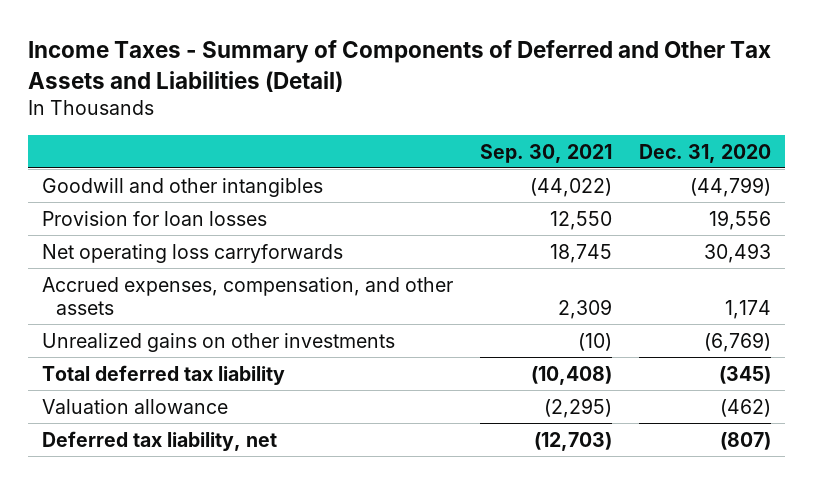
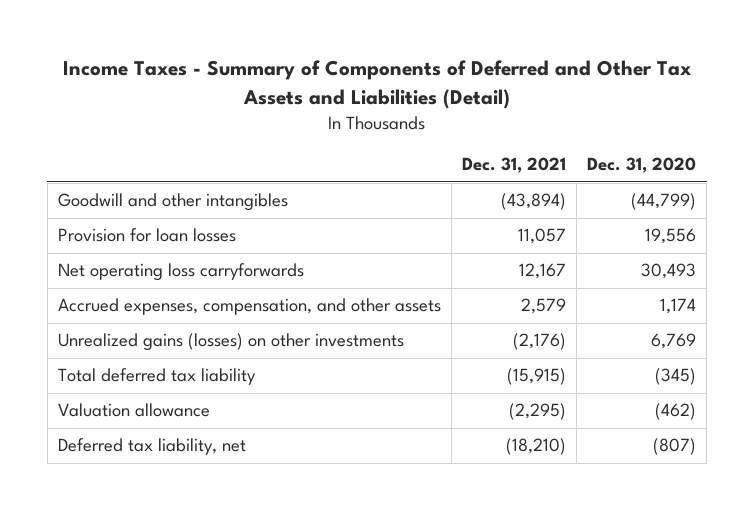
- | Sep. 30, 2021 | Dec. 31, 2020
+ | Dec. 31, 2021 | Dec. 31, 2020
- Unrealized gains on other investments | (10) | (6,769)
+ Unrealized gains (losses) on other investments | (2,176) | 6,769

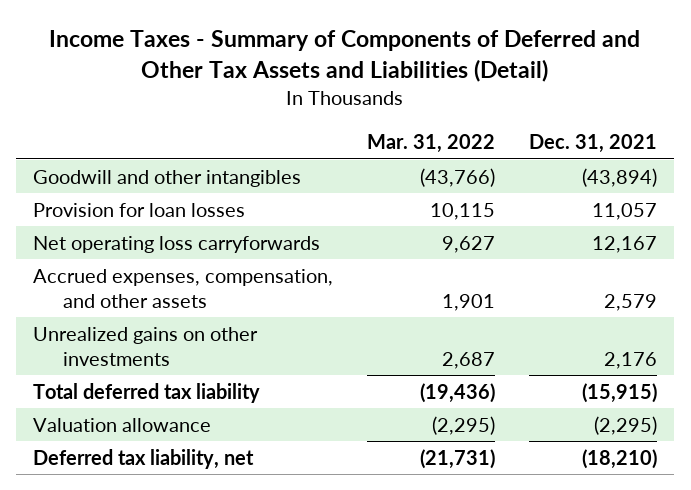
- | Dec. 31, 2021 | Dec. 31, 2020
+ | Mar. 31, 2022 | Dec. 31, 2021
- Unrealized gains (losses) on other investments | (2,176) | 6,769
+ Unrealized gains on other investments | 2,687 | 2,176

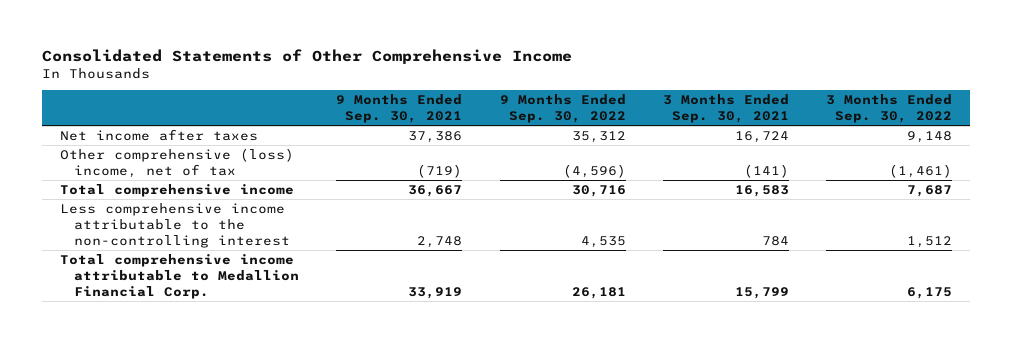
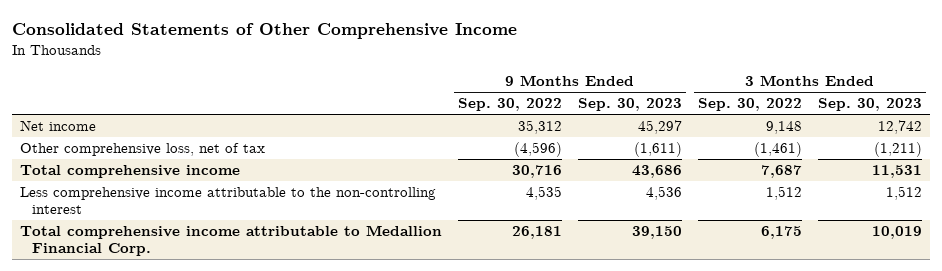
- | 9 Months Ended Sep. 30, 2021 | 9 Months Ended Sep. 30, 2022 | 3 Months Ended Sep. 30, 2021 | 3 Months Ended Sep. 30, 2022
+ | 9 Months Ended Sep. 30, 2022 | 9 Months Ended Sep. 30, 2023 | 3 Months Ended Sep. 30, 2022 | 3 Months Ended Sep. 30, 2023
- Net income after taxes | 37,386 | 35,312 | 16,724 | 9,148
- Other comprehensive (loss) income, net of tax | (719) | (4,596) | (141) | (1,461)
+ Net income | 35,312 | 45,297 | 9,148 | 12,742
+ Other comprehensive loss, net of tax | (4,596) | (1,611) | (1,461) | (1,211)

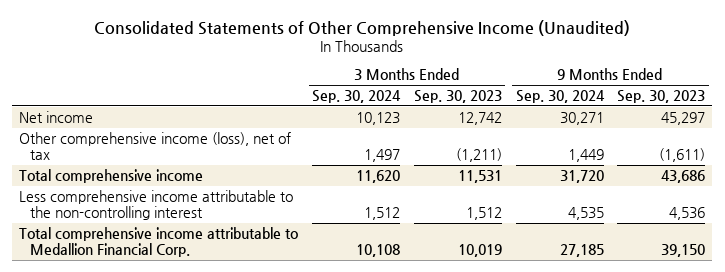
- Consolidated Statements of Other Comprehensive Income
+ Consolidated Statements of Other Comprehensive Income (Unaudited)
- | 9 Months Ended Sep. 30, 2022 | 9 Months Ended Sep. 30, 2023 | 3 Months Ended Sep. 30, 2022 | 3 Months Ended Sep. 30, 2023
+ | 3 Months Ended Sep. 30, 2024 | 3 Months Ended Sep. 30, 2023 | 9 Months Ended Sep. 30, 2024 | 9 Months Ended Sep. 30, 2023
- Other comprehensive loss, net of tax | (4,596) | (1,611) | (1,461) | (1,211)
+ Other comprehensive income (loss), net of tax | 1,497 | (1,211) | 1,449 | (1,611)

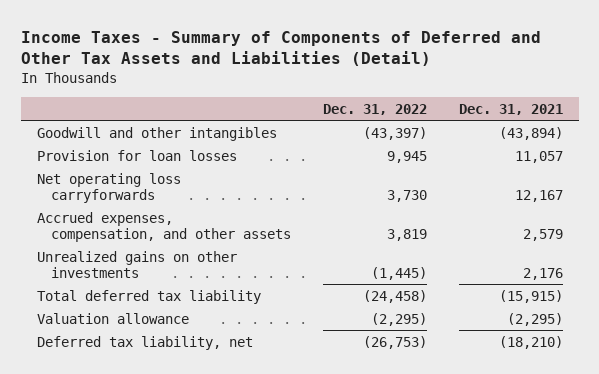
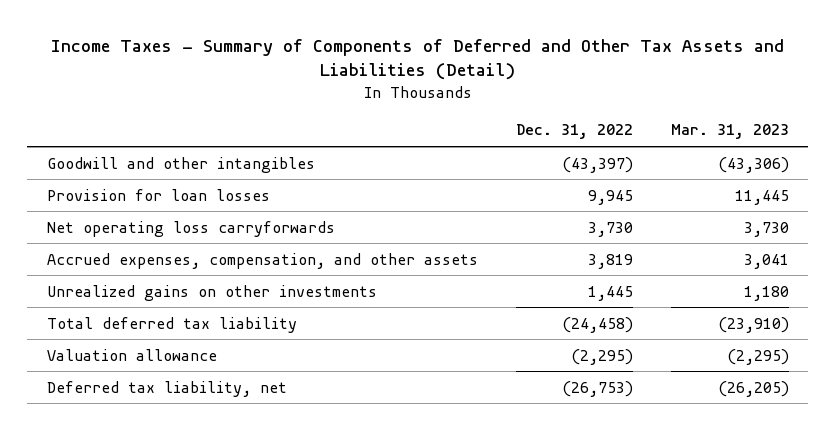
- | Dec. 31, 2022 | Dec. 31, 2021
+ | Dec. 31, 2022 | Mar. 31, 2023
- Unrealized gains on other investments | (1,445) | 2,176
+ Unrealized gains on other investments | 1,445 | 1,180

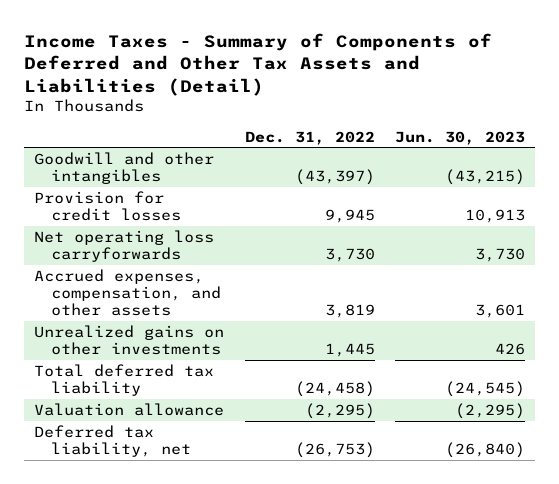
- | Dec. 31, 2022 | Mar. 31, 2023
+ | Dec. 31, 2022 | Jun. 30, 2023
- Provision for loan losses | 9,945 | 11,445
+ Provision for credit losses | 9,945 | 10,913

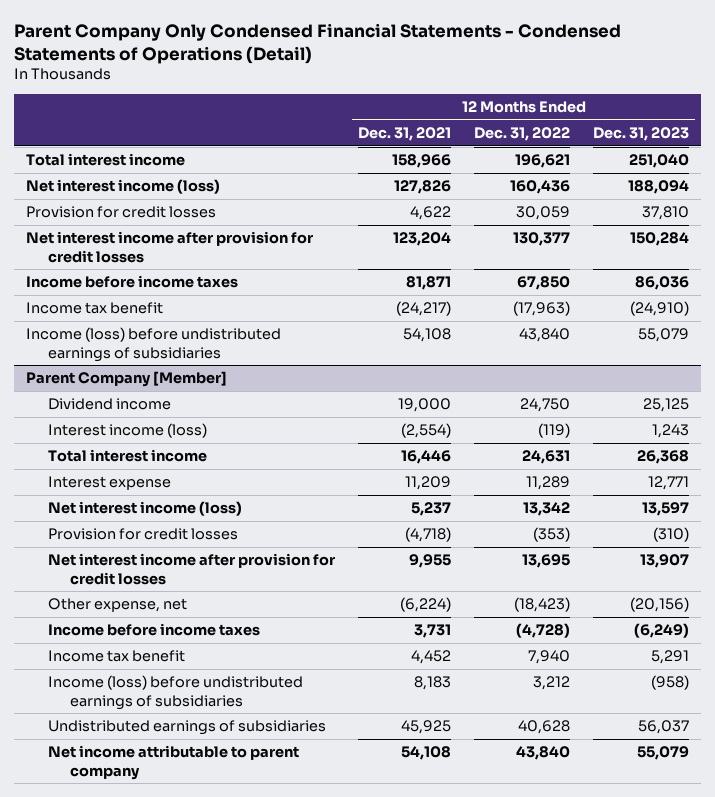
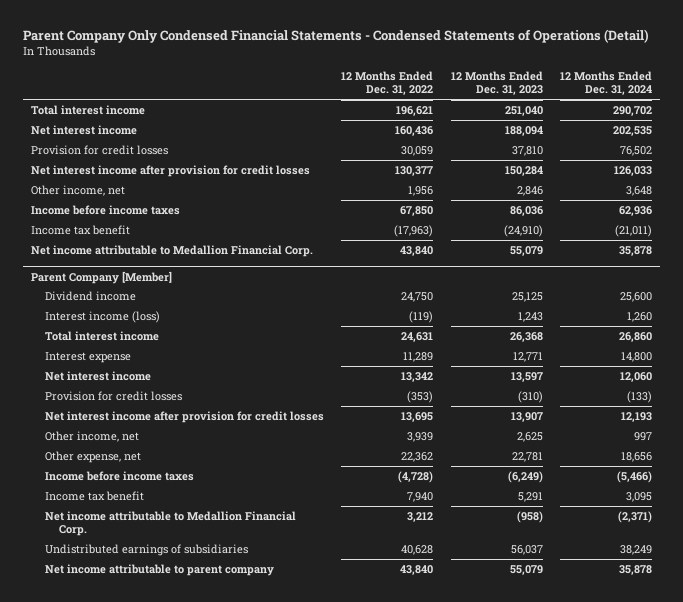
- | 12 Months Ended Dec. 31, 2021 | 12 Months Ended Dec. 31, 2022 | 12 Months Ended Dec. 31, 2023
+ | 12 Months Ended Dec. 31, 2022 | 12 Months Ended Dec. 31, 2023 | 12 Months Ended Dec. 31, 2024
- Net interest income (loss) | 127,826 | 160,436 | 188,094
+ Net interest income | 160,436 | 188,094 | 202,535
+ Other income, net | 1,956 | 2,846 | 3,648
- Income (loss) before undistributed earnings of subsidiaries | 54,108 | 43,840 | 55,079
+ Net income attributable to Medallion Financial Corp. | 43,840 | 55,079 | 35,878
@ Parent Company [Member]
- Net interest income (loss) | 5,237 | 13,342 | 13,597
+ Net interest income | 13,342 | 13,597 | 12,060
- Other expense, net | (6,224) | (18,423) | (20,156)
+ Other income, net | 3,939 | 2,625 | 997
+ Other expense, net | 22,362 | 22,781 | 18,656
- Income (loss) before undistributed earnings of subsidiaries | 8,183 | 3,212 | (958)
+ Net income attributable to Medallion Financial Corp. | 3,212 | (958) | (2,371)

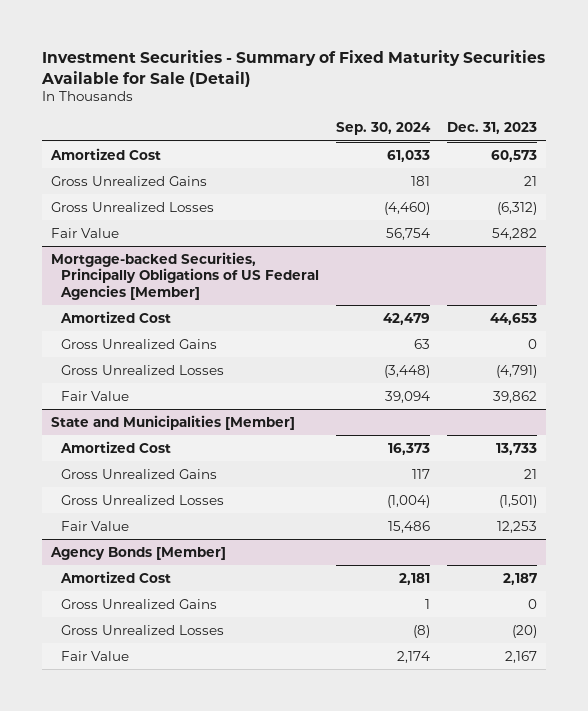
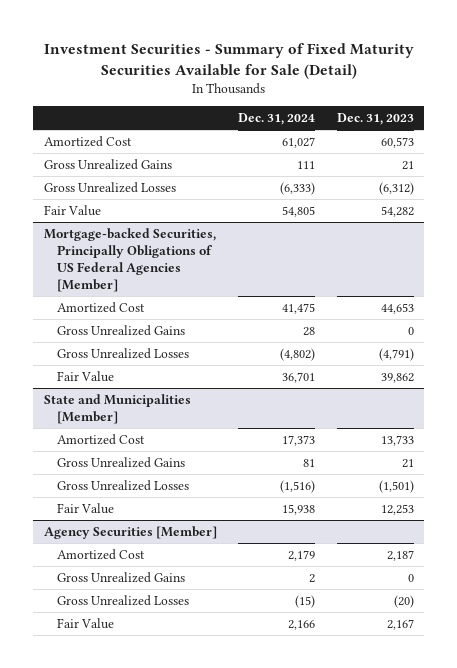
- | Sep. 30, 2024 | Dec. 31, 2023
+ | Dec. 31, 2024 | Dec. 31, 2023
- Agency Bonds [Member]
+ Agency Securities [Member]

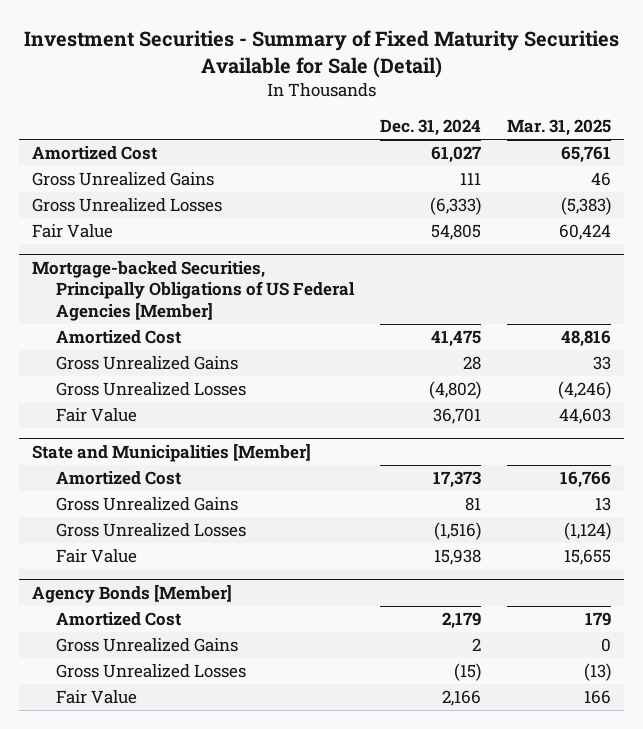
- | Dec. 31, 2024 | Dec. 31, 2023
+ | Dec. 31, 2024 | Mar. 31, 2025
- Agency Securities [Member]
+ Agency Bonds [Member]

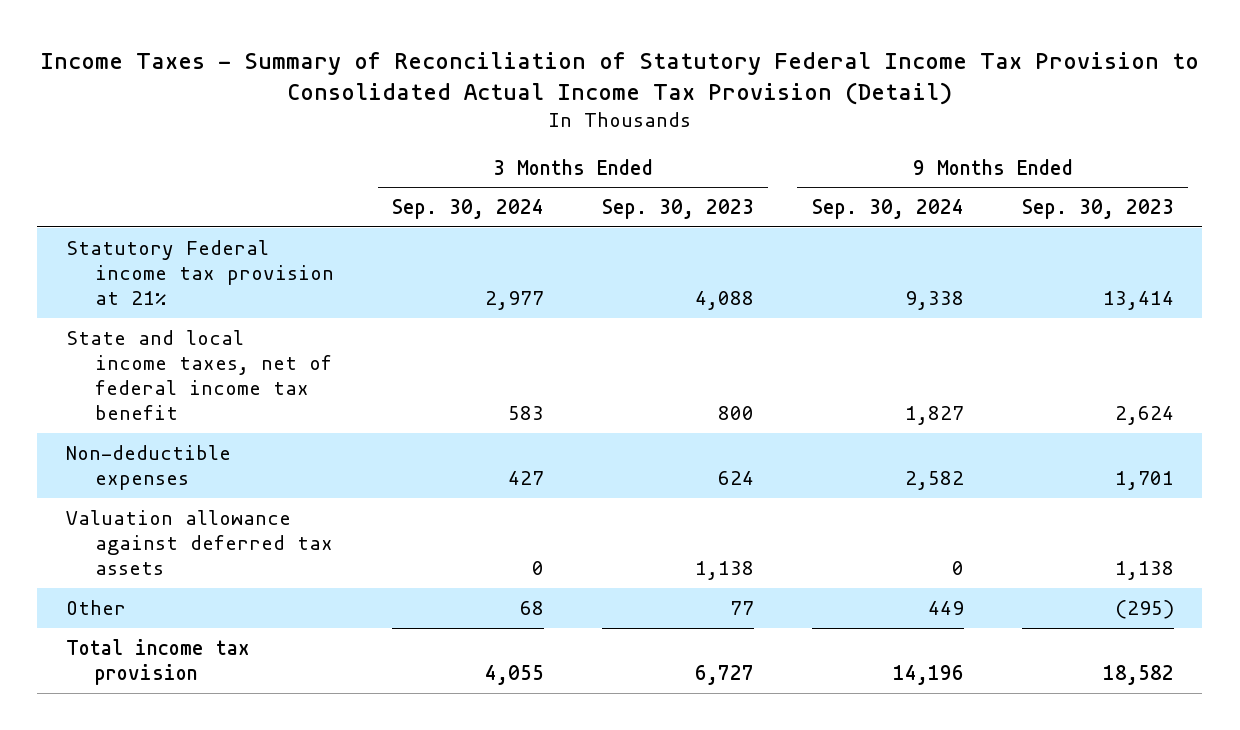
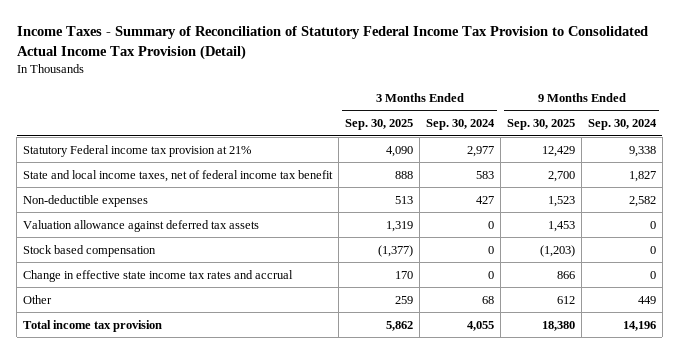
- | 3 Months Ended Sep. 30, 2024 | 3 Months Ended Sep. 30, 2023 | 9 Months Ended Sep. 30, 2024 | 9 Months Ended Sep. 30, 2023
+ | 3 Months Ended Sep. 30, 2025 | 3 Months Ended Sep. 30, 2024 | 9 Months Ended Sep. 30, 2025 | 9 Months Ended Sep. 30, 2024
+ Stock based compensation | (1,377) | 0 | (1,203) | 0
+ Change in effective state income tax rates and accrual | 170 | 0 | 866 | 0

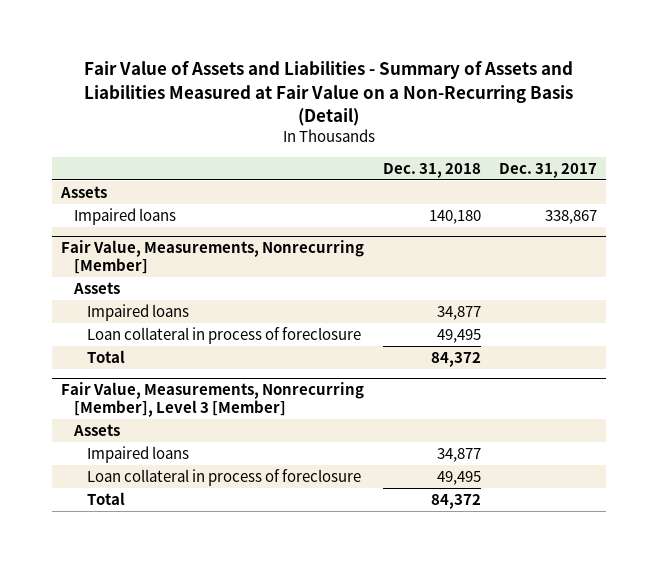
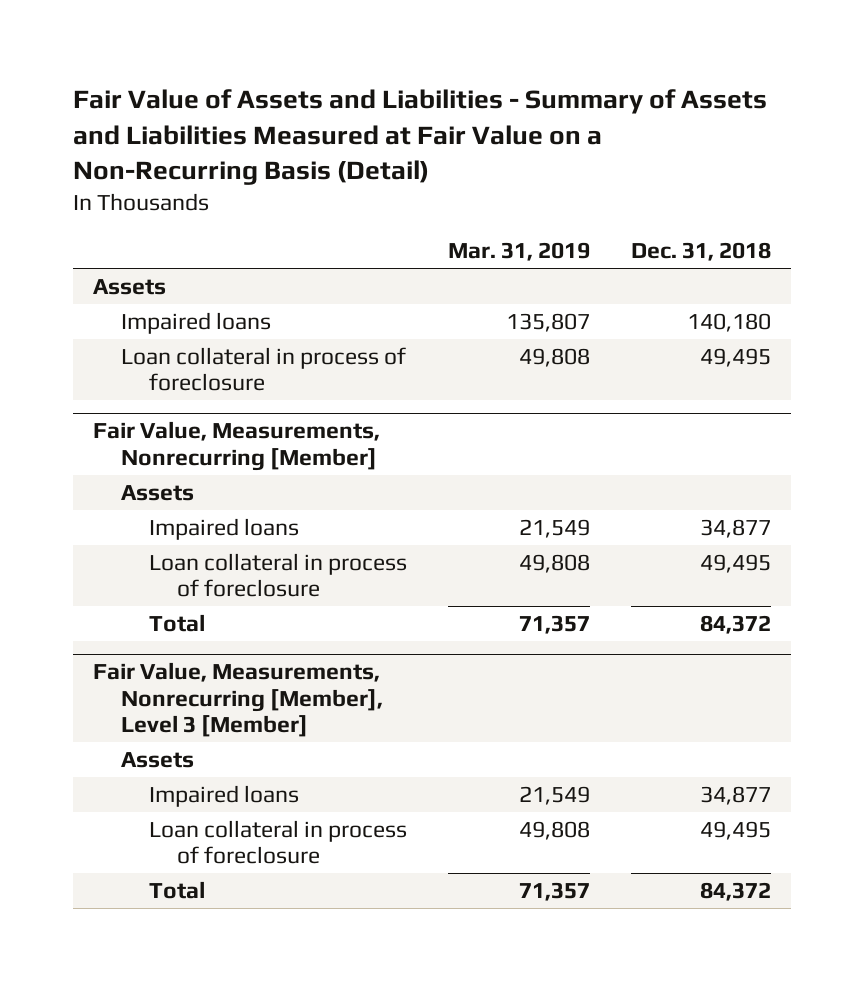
- | Dec. 31, 2018 | Dec. 31, 2017
+ | Mar. 31, 2019 | Dec. 31, 2018
+ Loan collateral in process of foreclosure | 49,808 | 49,495

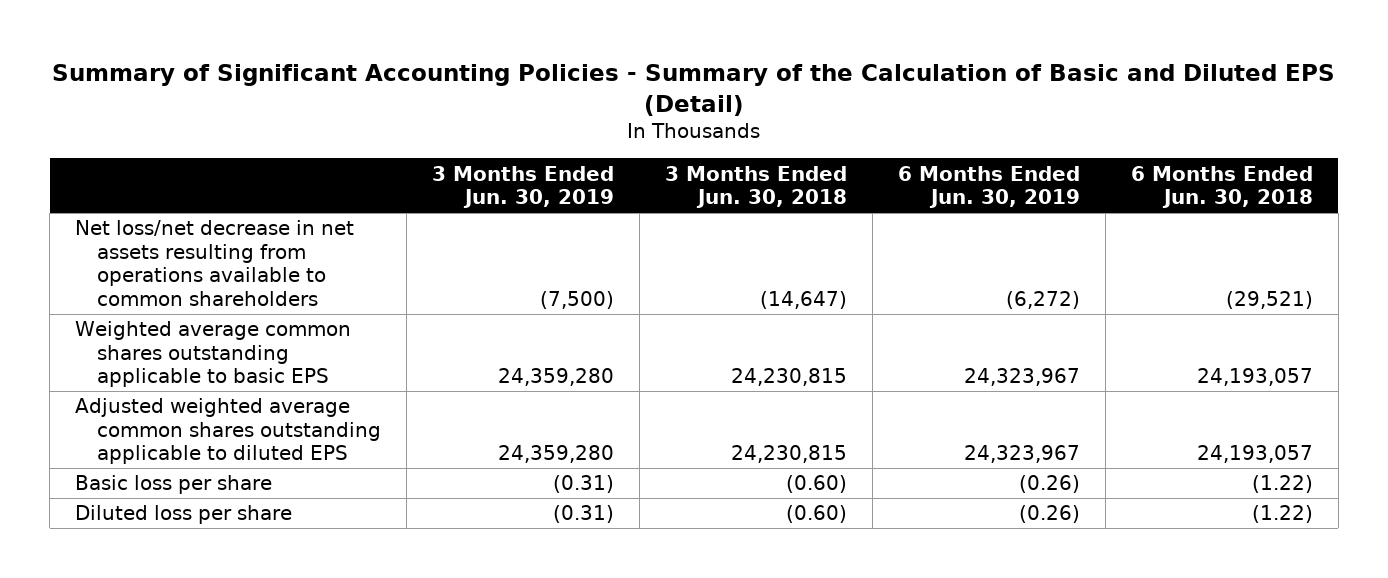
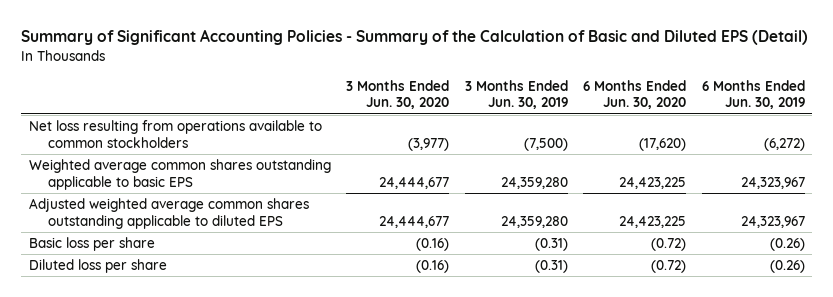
- | 3 Months Ended Jun. 30, 2019 | 3 Months Ended Jun. 30, 2018 | 6 Months Ended Jun. 30, 2019 | 6 Months Ended Jun. 30, 2018
+ | 3 Months Ended Jun. 30, 2020 | 3 Months Ended Jun. 30, 2019 | 6 Months Ended Jun. 30, 2020 | 6 Months Ended Jun. 30, 2019
- Net loss/net decrease in net assets resulting from operations available to common shareholders | (7,500) | (14,647) | (6,272) | (29,521)
+ Net loss resulting from operations available to common stockholders | (3,977) | (7,500) | (17,620) | (6,272)

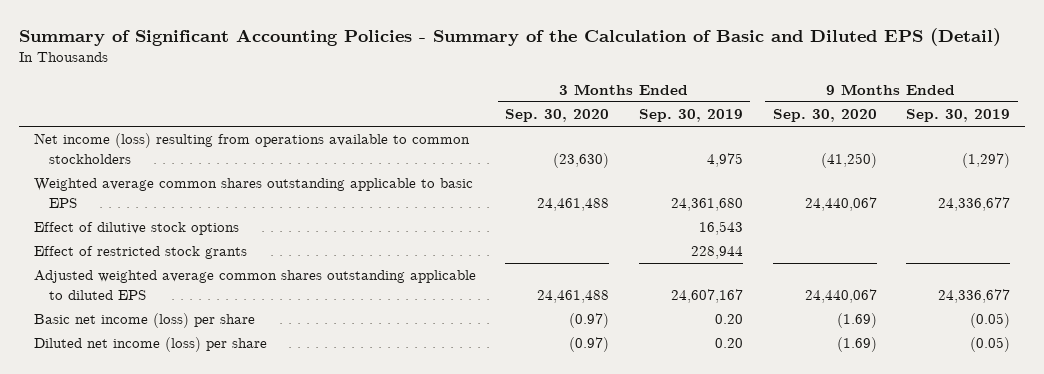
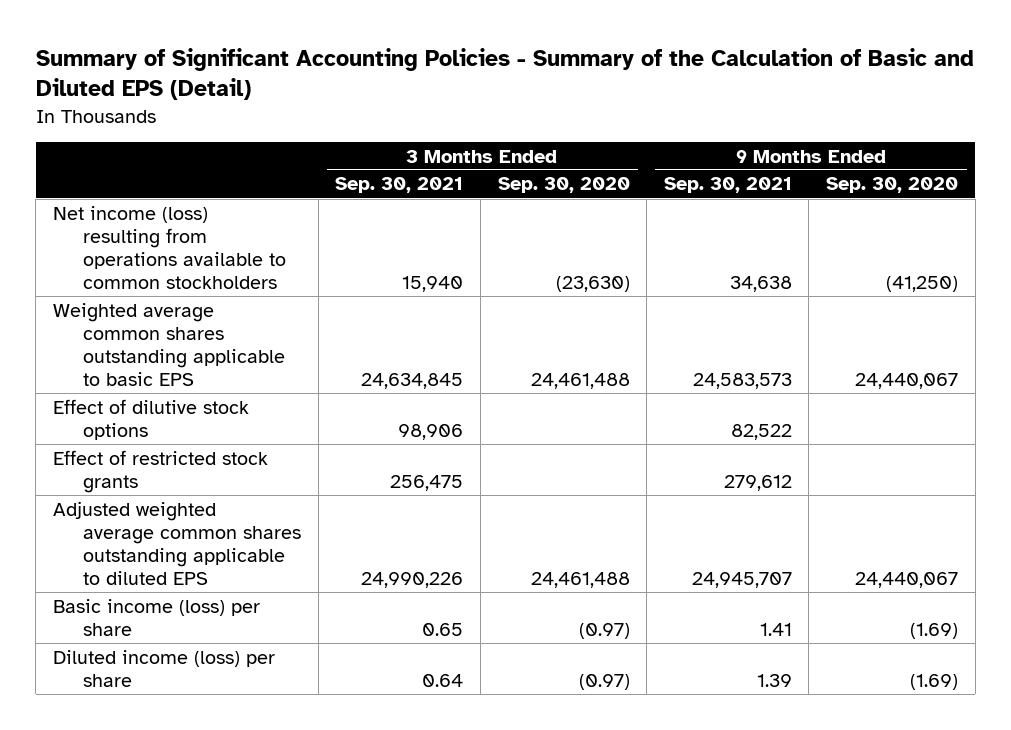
- | 3 Months Ended Sep. 30, 2020 | 3 Months Ended Sep. 30, 2019 | 9 Months Ended Sep. 30, 2020 | 9 Months Ended Sep. 30, 2019
+ | 3 Months Ended Sep. 30, 2021 | 3 Months Ended Sep. 30, 2020 | 9 Months Ended Sep. 30, 2021 | 9 Months Ended Sep. 30, 2020
- Basic net income (loss) per share | (0.97) | 0.20 | (1.69) | (0.05)
- Diluted net income (loss) per share | (0.97) | 0.20 | (1.69) | (0.05)
+ Basic income (loss) per share | 0.65 | (0.97) | 1.41 | (1.69)
+ Diluted income (loss) per share | 0.64 | (0.97) | 1.39 | (1.69)

